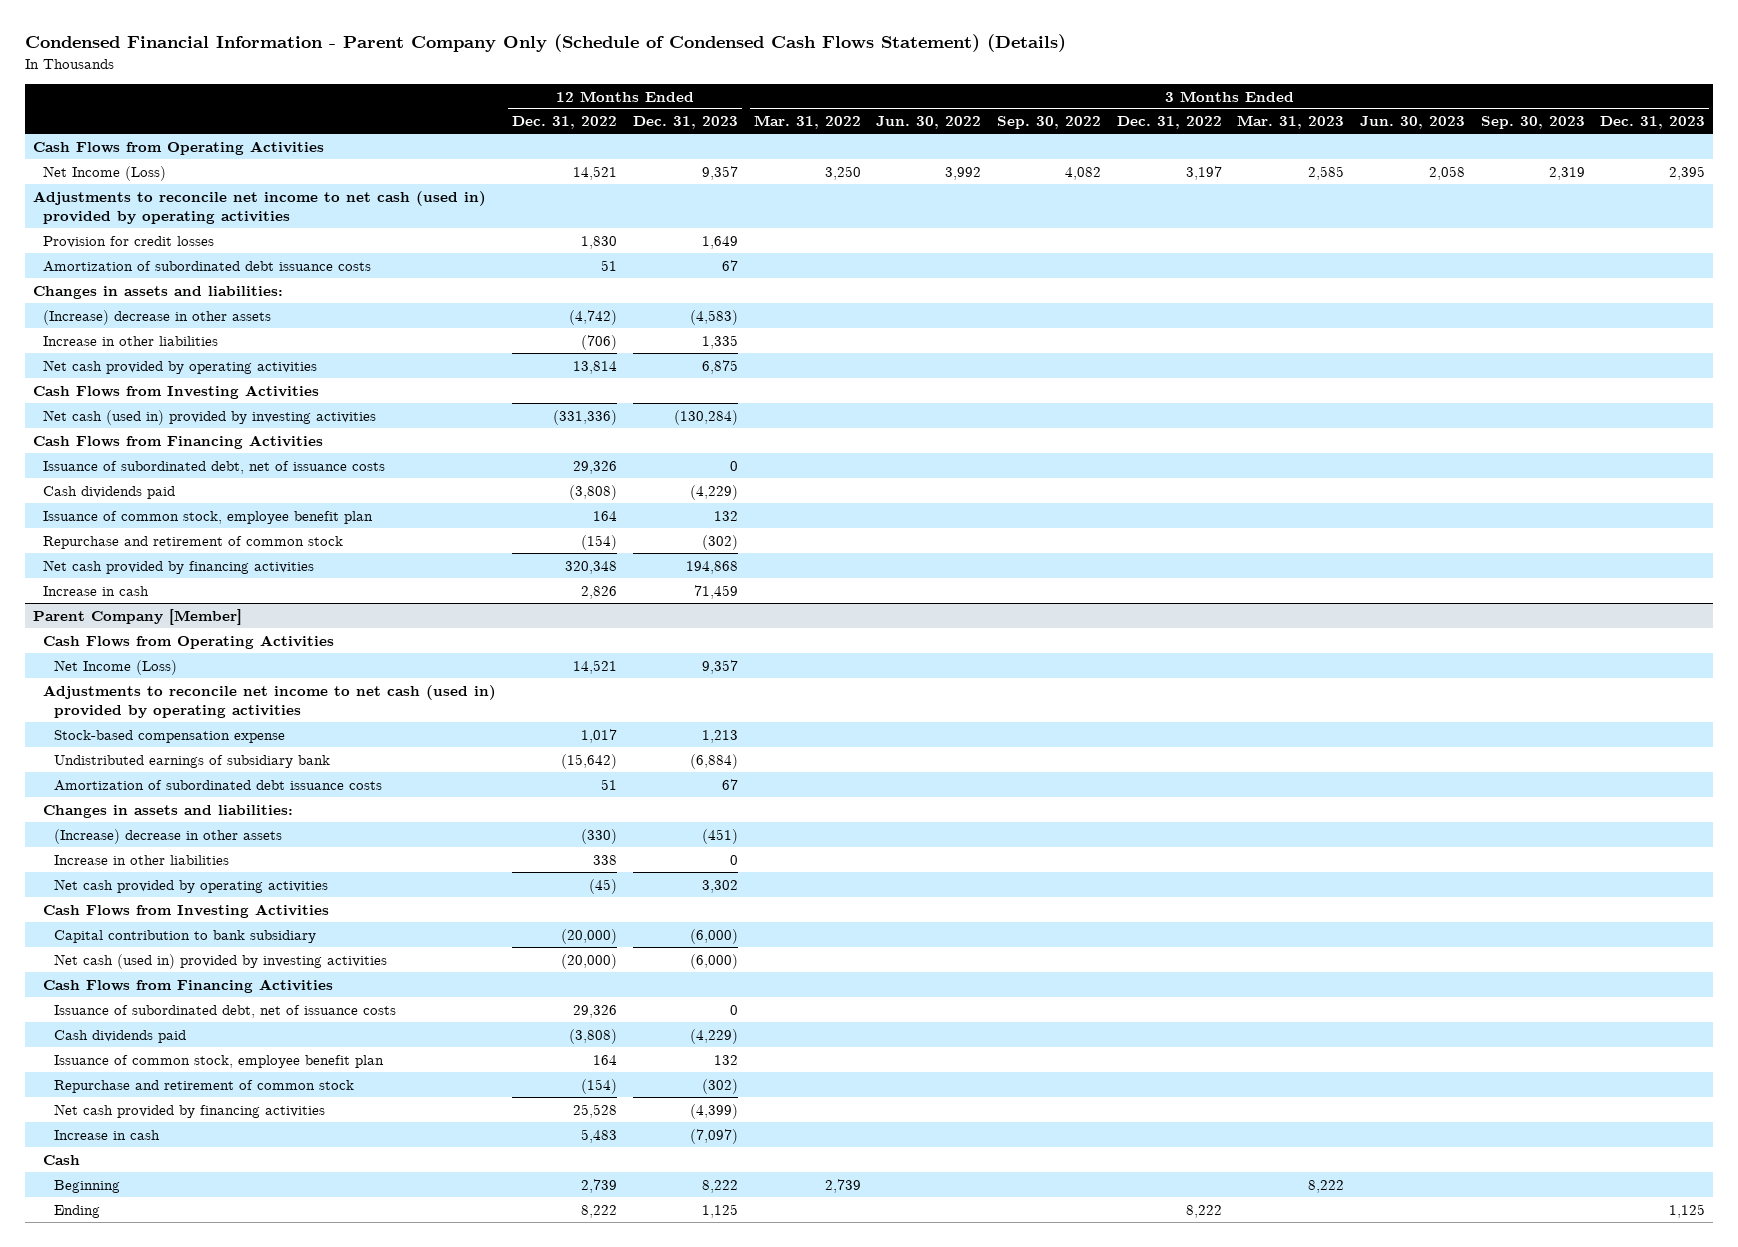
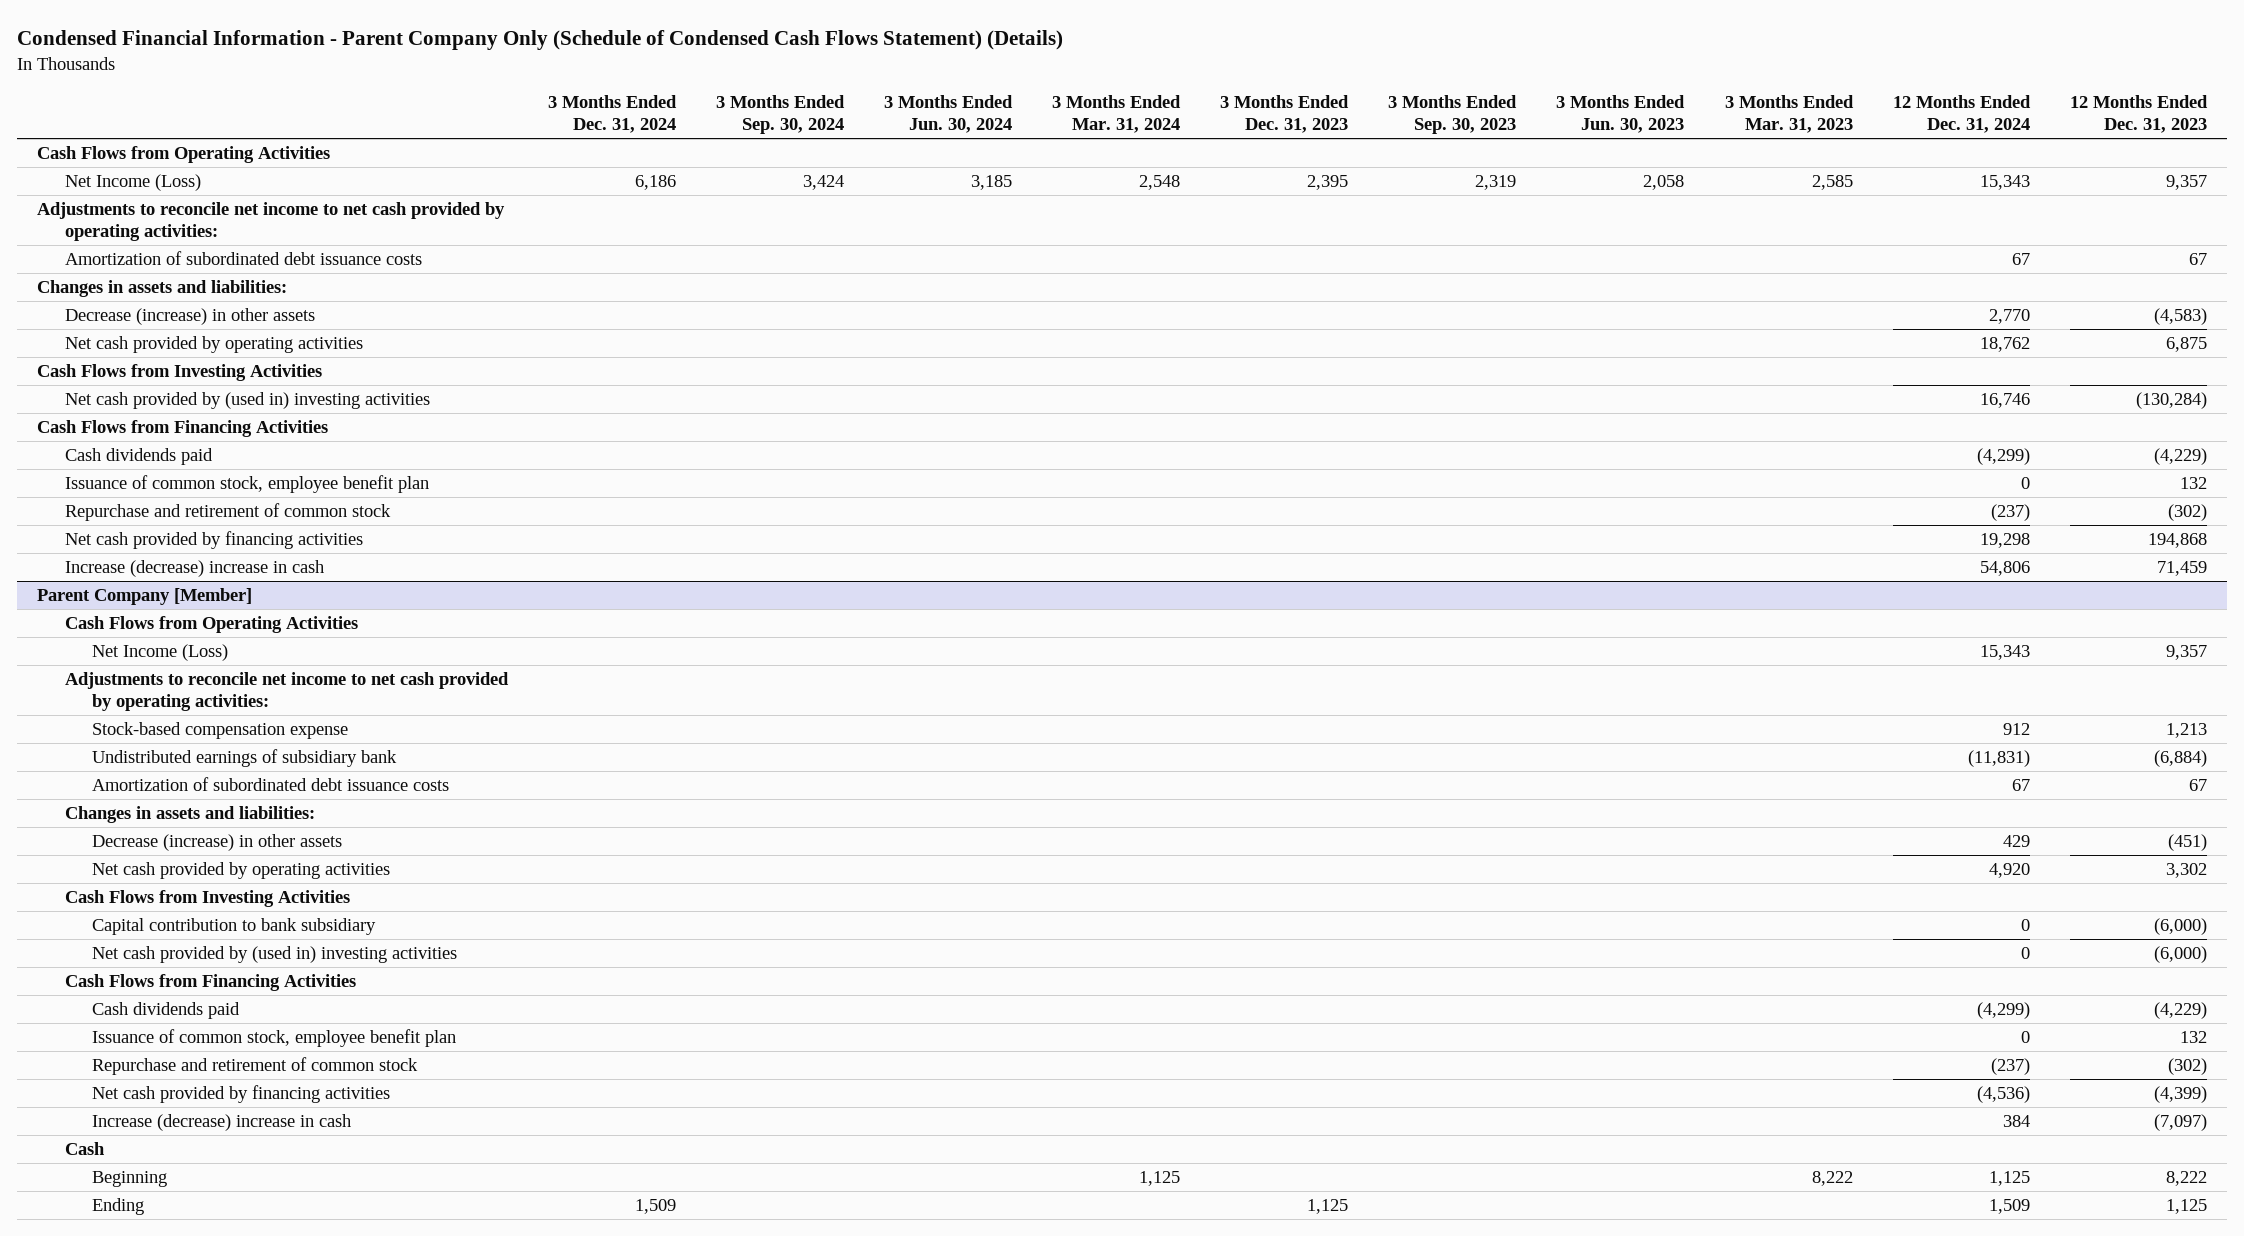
- | 12 Months Ended Dec. 31, 2022 | 12 Months Ended Dec. 31, 2023 | 3 Months Ended Mar. 31, 2022 | 3 Months Ended Jun. 30, 2022 | 3 Months Ended Sep. 30, 2022 | 3 Months Ended Dec. 31, 2022 | 3 Months Ended Mar. 31, 2023 | 3 Months Ended Jun. 30, 2023 | 3 Months Ended Sep. 30, 2023 | 3 Months Ended Dec. 31, 2023
+ | 3 Months Ended Dec. 31, 2024 | 3 Months Ended Sep. 30, 2024 | 3 Months Ended Jun. 30, 2024 | 3 Months Ended Mar. 31, 2024 | 3 Months Ended Dec. 31, 2023 | 3 Months Ended Sep. 30, 2023 | 3 Months Ended Jun. 30, 2023 | 3 Months Ended Mar. 31, 2023 | 12 Months Ended Dec. 31, 2024 | 12 Months Ended Dec. 31, 2023
- Adjustments to reconcile net income to net cash (used in) provided by operating activities
- Provision for credit losses | 1,830 | 1,649 | | | | | | | |
+ Adjustments to reconcile net income to net cash provided by operating activities:
- (Increase) decrease in other assets | (4,742) | (4,583) | | | | | | | |
- Increase in other liabilities | (706) | 1,335 | | | | | | | |
+ Decrease (increase) in other assets | | | | | | | | | 2,770 | (4,583)
- Net cash (used in) provided by investing activities | (331,336) | (130,284) | | | | | | | |
+ Net cash provided by (used in) investing activities | | | | | | | | | 16,746 | (130,284)
- Issuance of subordinated debt, net of issuance costs | 29,326 | 0 | | | | | | | |
- Increase in cash | 2,826 | 71,459 | | | | | | | |
+ Increase (decrease) increase in cash | | | | | | | | | 54,806 | 71,459
@ Parent Company [Member]
- Adjustments to reconcile net income to net cash (used in) provided by operating activities
+ Adjustments to reconcile net income to net cash provided by operating activities:
- (Increase) decrease in other assets | (330) | (451) | | | | | | | |
- Increase in other liabilities | 338 | 0 | | | | | | | |
+ Decrease (increase) in other assets | | | | | | | | | 429 | (451)
- Net cash (used in) provided by investing activities | (20,000) | (6,000) | | | | | | | |
+ Net cash provided by (used in) investing activities | | | | | | | | | 0 | (6,000)
- Issuance of subordinated debt, net of issuance costs | 29,326 | 0 | | | | | | | |
- Increase in cash | 5,483 | (7,097) | | | | | | | |
+ Increase (decrease) increase in cash | | | | | | | | | 384 | (7,097)

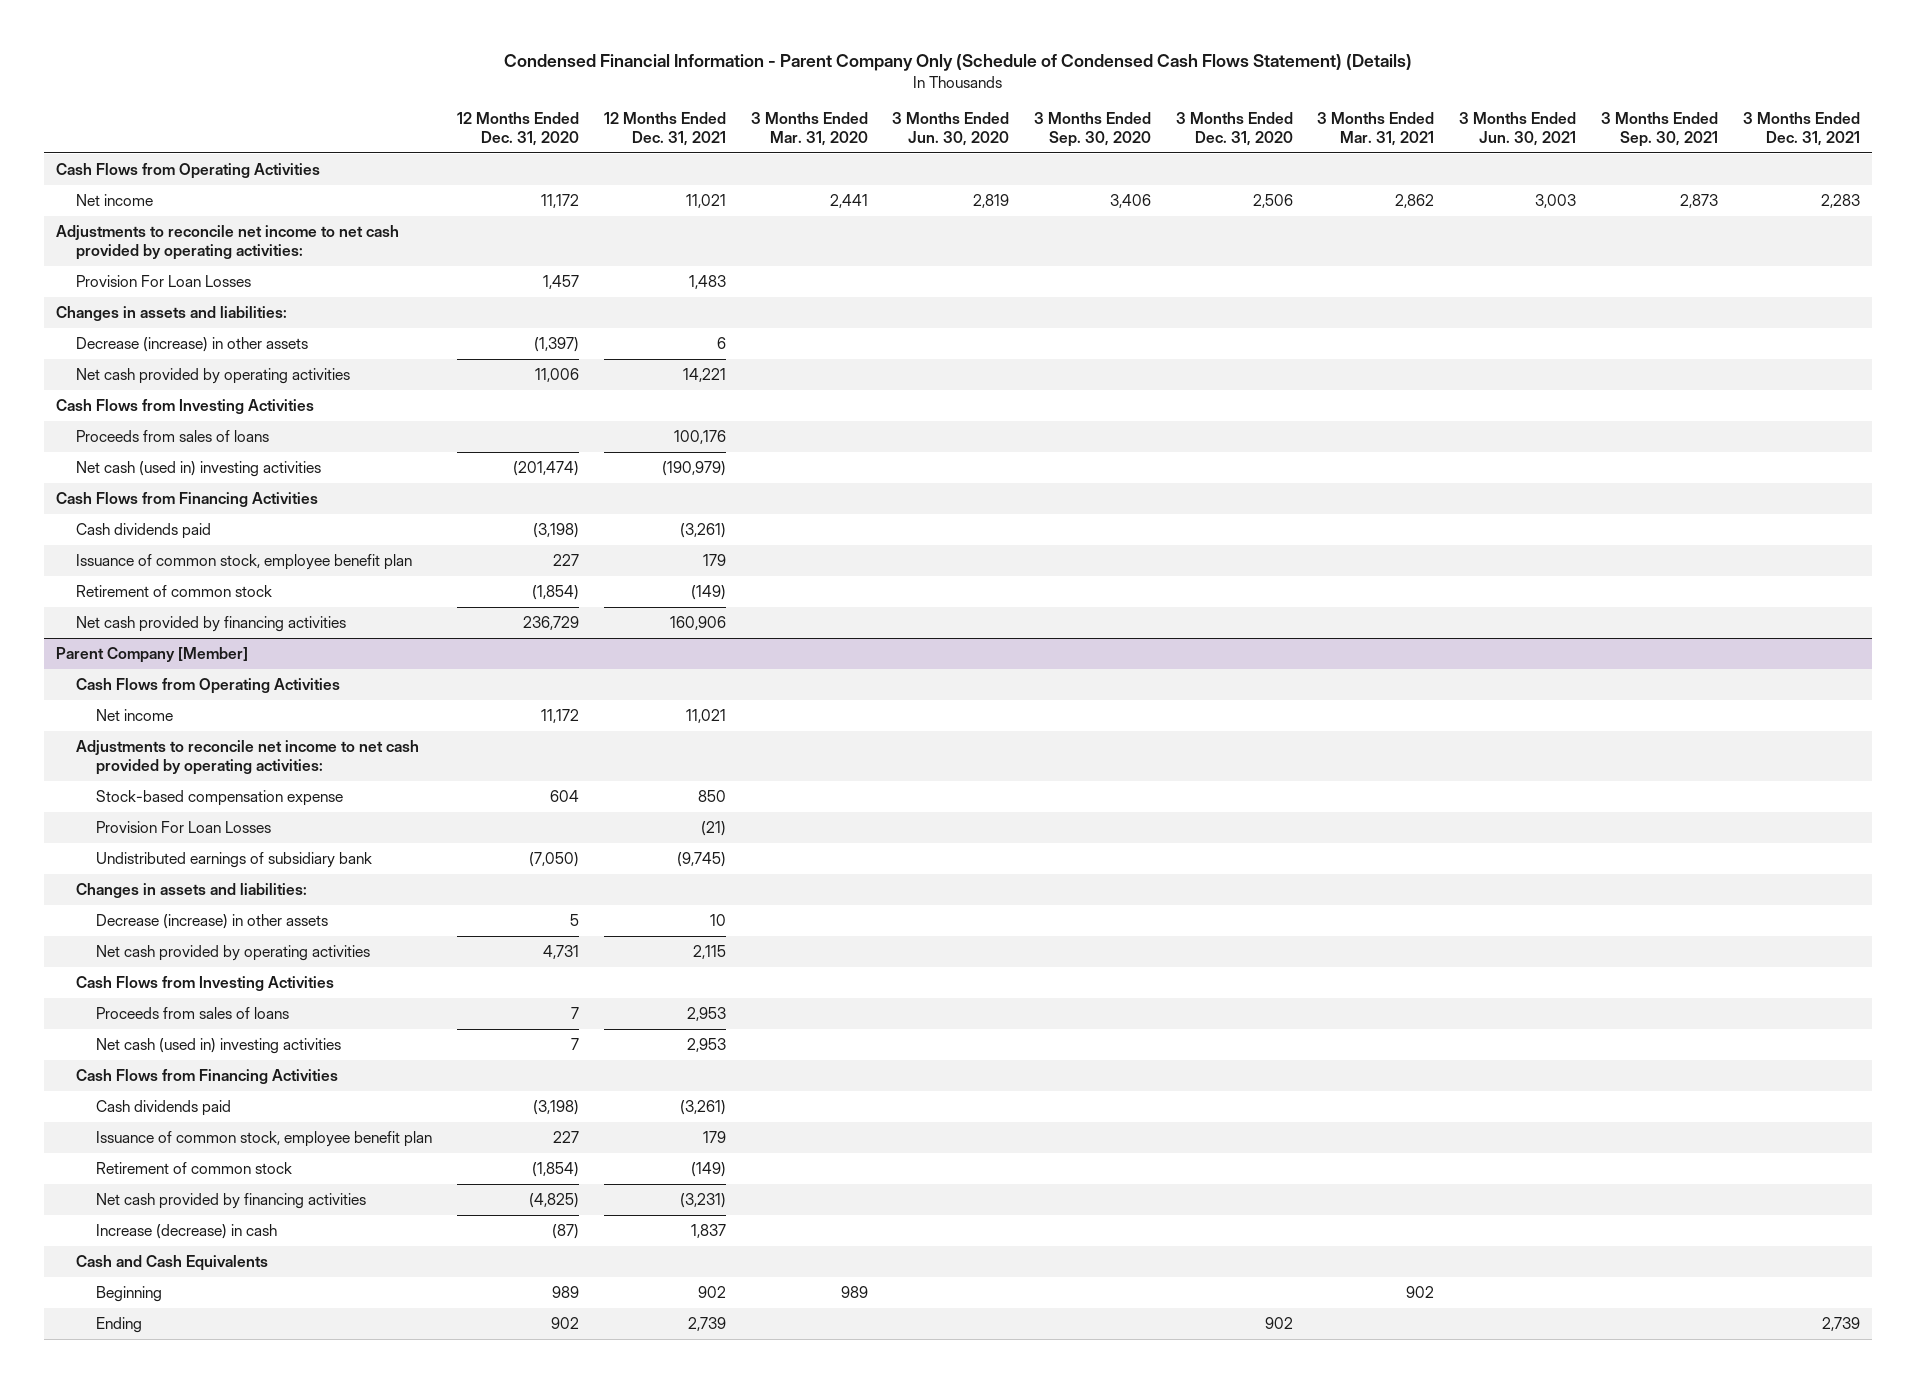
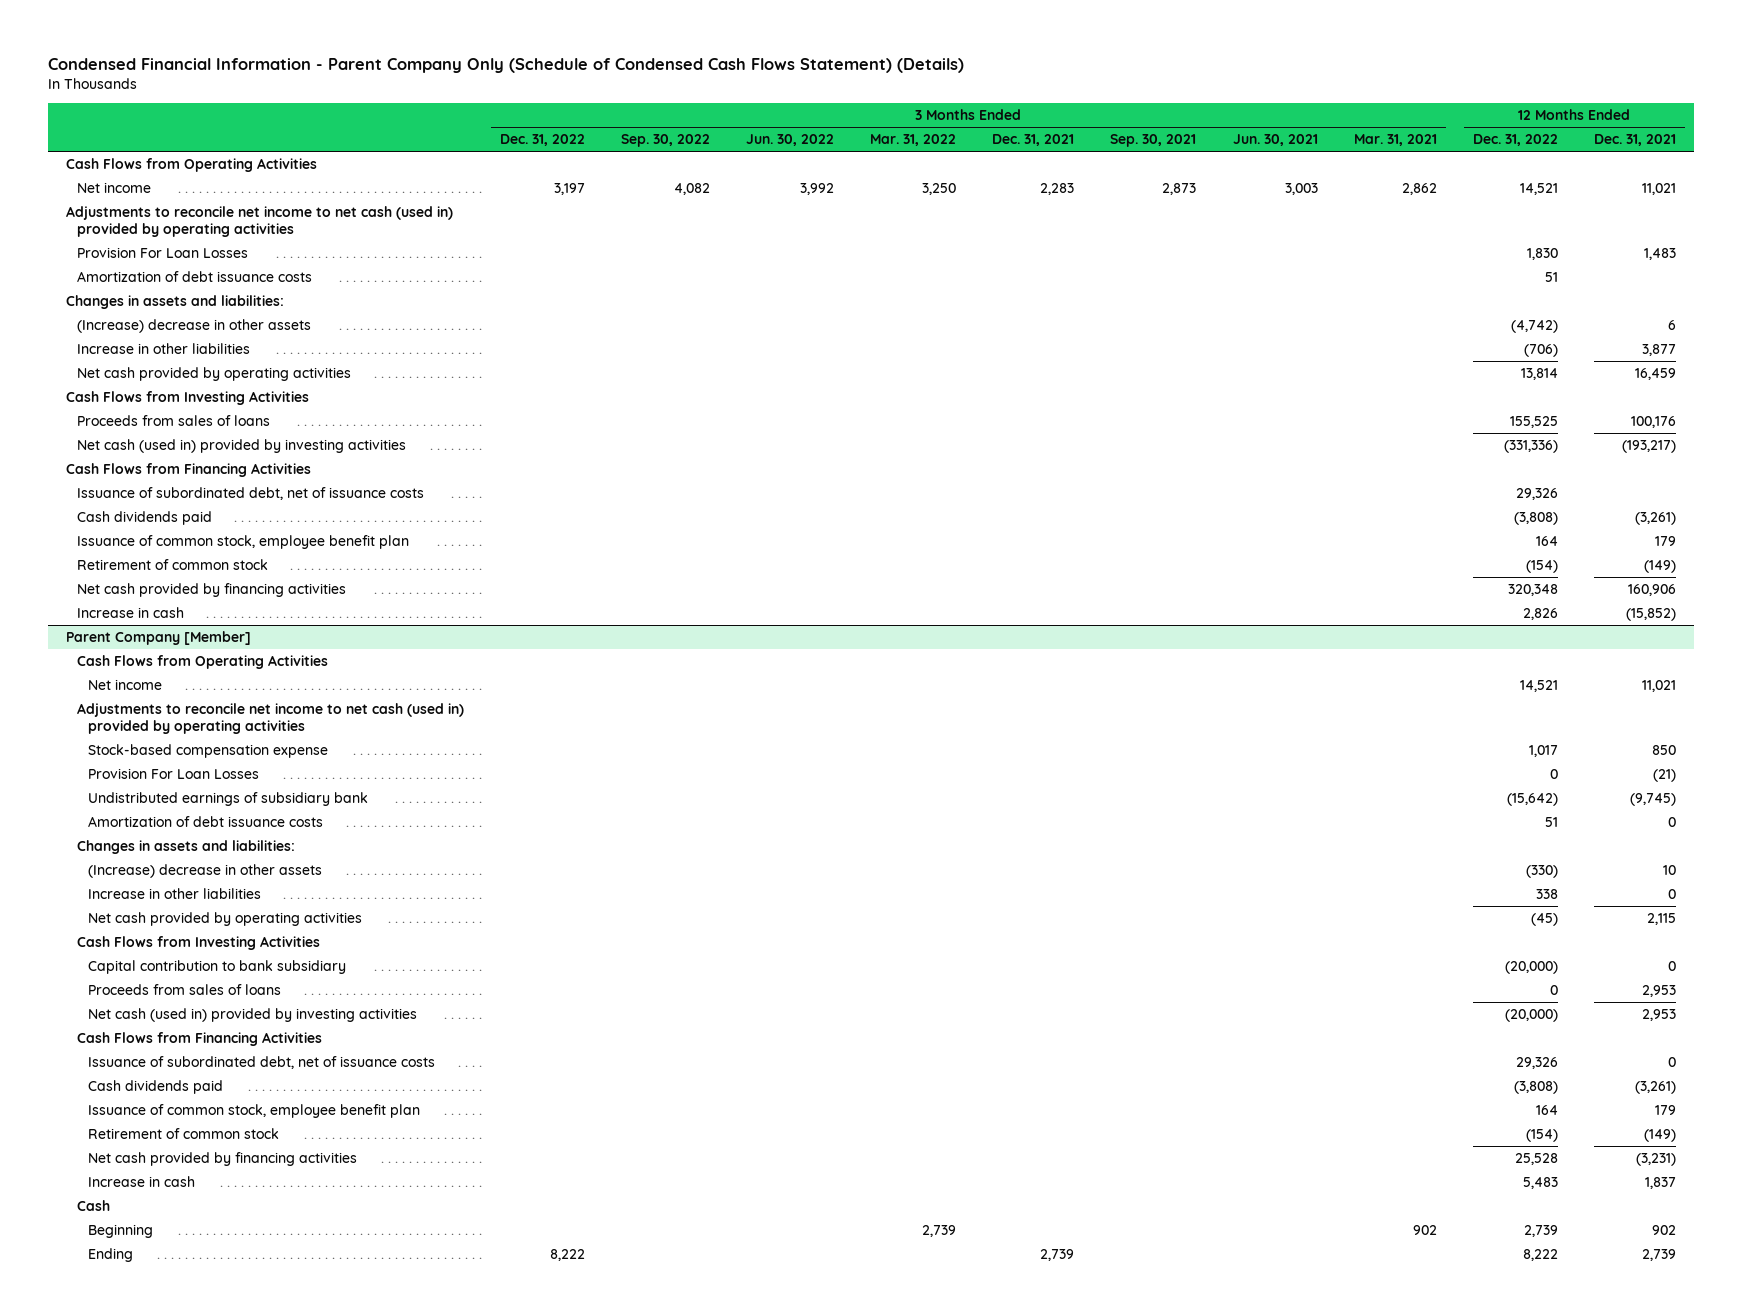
- | 12 Months Ended Dec. 31, 2020 | 12 Months Ended Dec. 31, 2021 | 3 Months Ended Mar. 31, 2020 | 3 Months Ended Jun. 30, 2020 | 3 Months Ended Sep. 30, 2020 | 3 Months Ended Dec. 31, 2020 | 3 Months Ended Mar. 31, 2021 | 3 Months Ended Jun. 30, 2021 | 3 Months Ended Sep. 30, 2021 | 3 Months Ended Dec. 31, 2021
+ | 3 Months Ended Dec. 31, 2022 | 3 Months Ended Sep. 30, 2022 | 3 Months Ended Jun. 30, 2022 | 3 Months Ended Mar. 31, 2022 | 3 Months Ended Dec. 31, 2021 | 3 Months Ended Sep. 30, 2021 | 3 Months Ended Jun. 30, 2021 | 3 Months Ended Mar. 31, 2021 | 12 Months Ended Dec. 31, 2022 | 12 Months Ended Dec. 31, 2021
- Adjustments to reconcile net income to net cash provided by operating activities:
+ Adjustments to reconcile net income to net cash (used in) provided by operating activities
+ Amortization of debt issuance costs | | | | | | | | | 51 |
- Decrease (increase) in other assets | (1,397) | 6 | | | | | | | |
- Net cash provided by operating activities | 11,006 | 14,221 | | | | | | | |
+ (Increase) decrease in other assets | | | | | | | | | (4,742) | 6
+ Increase in other liabilities | | | | | | | | | (706) | 3,877
+ Net cash provided by operating activities | | | | | | | | | 13,814 | 16,459
- Net cash (used in) investing activities | (201,474) | (190,979) | | | | | | | |
+ Net cash (used in) provided by investing activities | | | | | | | | | (331,336) | (193,217)
+ Issuance of subordinated debt, net of issuance costs | | | | | | | | | 29,326 |
+ Increase in cash | | | | | | | | | 2,826 | (15,852)
@ Parent Company [Member]
- Adjustments to reconcile net income to net cash provided by operating activities:
+ Adjustments to reconcile net income to net cash (used in) provided by operating activities
+ Amortization of debt issuance costs | | | | | | | | | 51 | 0
- Decrease (increase) in other assets | 5 | 10 | | | | | | | |
+ (Increase) decrease in other assets | | | | | | | | | (330) | 10
+ Increase in other liabilities | | | | | | | | | 338 | 0
+ Capital contribution to bank subsidiary | | | | | | | | | (20,000) | 0
- Net cash (used in) investing activities | 7 | 2,953 | | | | | | | |
+ Net cash (used in) provided by investing activities | | | | | | | | | (20,000) | 2,953
+ Issuance of subordinated debt, net of issuance costs | | | | | | | | | 29,326 | 0
- Increase (decrease) in cash | (87) | 1,837 | | | | | | | |
- Cash and Cash Equivalents
+ Increase in cash | | | | | | | | | 5,483 | 1,837
+ Cash

